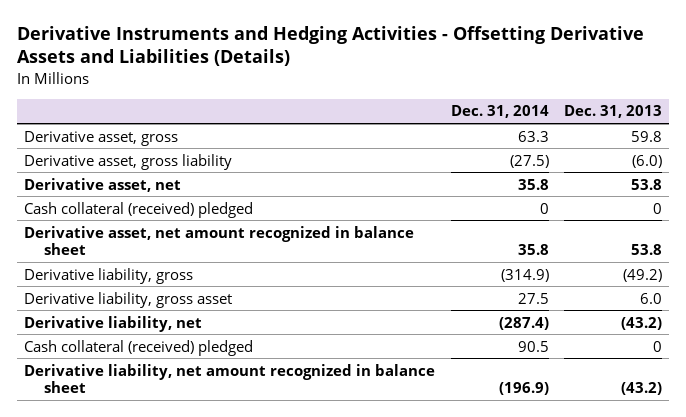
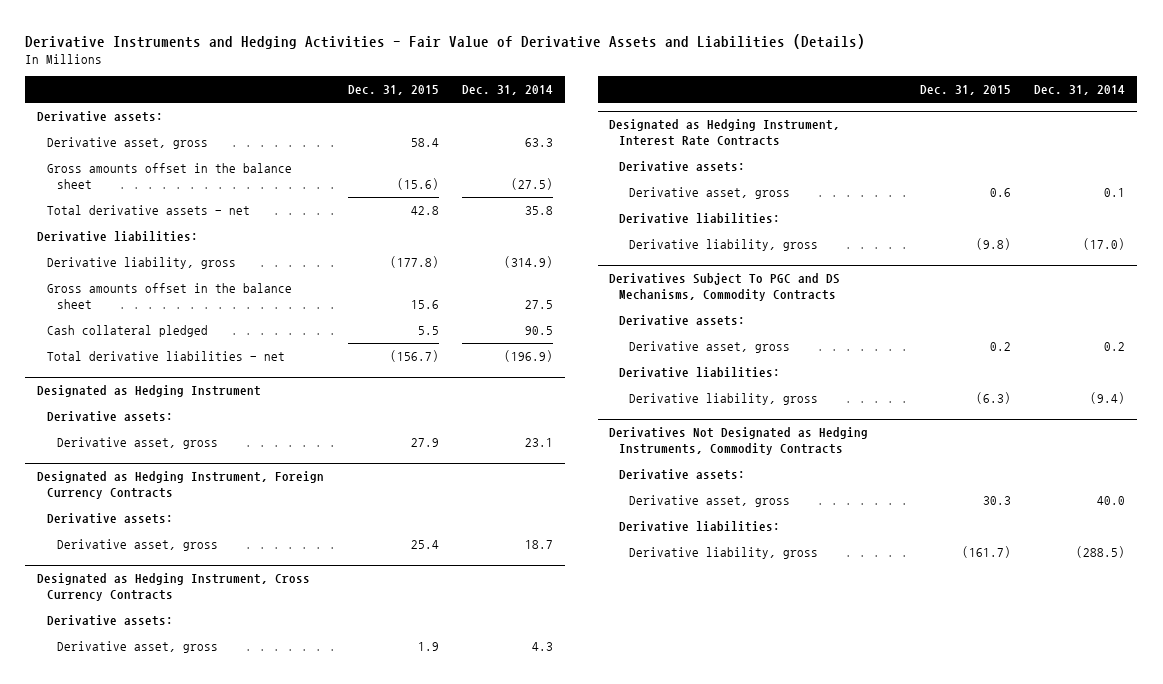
- Derivative Instruments and Hedging Activities - Offsetting Derivative Assets and Liabilities (Details)
+ Derivative Instruments and Hedging Activities - Fair Value of Derivative Assets and Liabilities (Details)
- | Dec. 31, 2014 | Dec. 31, 2013
+ | Dec. 31, 2015 | Dec. 31, 2014
+ Derivative assets:
- Derivative asset, gross liability | (27.5) | (6.0)
- Derivative asset, net | 35.8 | 53.8
- Cash collateral (received) pledged | 0 | 0
- Derivative asset, net amount recognized in balance sheet | 35.8 | 53.8
+ Gross amounts offset in the balance sheet | (15.6) | (27.5)
+ Total derivative assets - net | 42.8 | 35.8
+ Derivative liabilities:
- Derivative liability, gross asset | 27.5 | 6.0
- Derivative liability, net | (287.4) | (43.2)
- Cash collateral (received) pledged | 90.5 | 0
- Derivative liability, net amount recognized in balance sheet | (196.9) | (43.2)
+ Gross amounts offset in the balance sheet | 15.6 | 27.5
+ Cash collateral pledged | 5.5 | 90.5
+ Total derivative liabilities - net | (156.7) | (196.9)
+ Designated as Hedging Instrument
+ Derivative assets:
+ Derivative asset, gross | 27.9 | 23.1
+ Designated as Hedging Instrument, Foreign Currency Contracts
+ Derivative assets:
+ Derivative asset, gross | 25.4 | 18.7
+ Designated as Hedging Instrument, Cross Currency Contracts
+ Derivative assets:
+ Derivative asset, gross | 1.9 | 4.3
+ Designated as Hedging Instrument, Interest Rate Contracts
+ Derivative assets:
+ Derivative asset, gross | 0.6 | 0.1
+ Derivative liabilities:
+ Derivative liability, gross | (9.8) | (17.0)
+ Derivatives Subject To PGC and DS Mechanisms, Commodity Contracts
+ Derivative assets:
+ Derivative asset, gross | 0.2 | 0.2
+ Derivative liabilities:
+ Derivative liability, gross | (6.3) | (9.4)
+ Derivatives Not Designated as Hedging Instruments, Commodity Contracts
+ Derivative assets:
+ Derivative asset, gross | 30.3 | 40.0
+ Derivative liabilities:
+ Derivative liability, gross | (161.7) | (288.5)

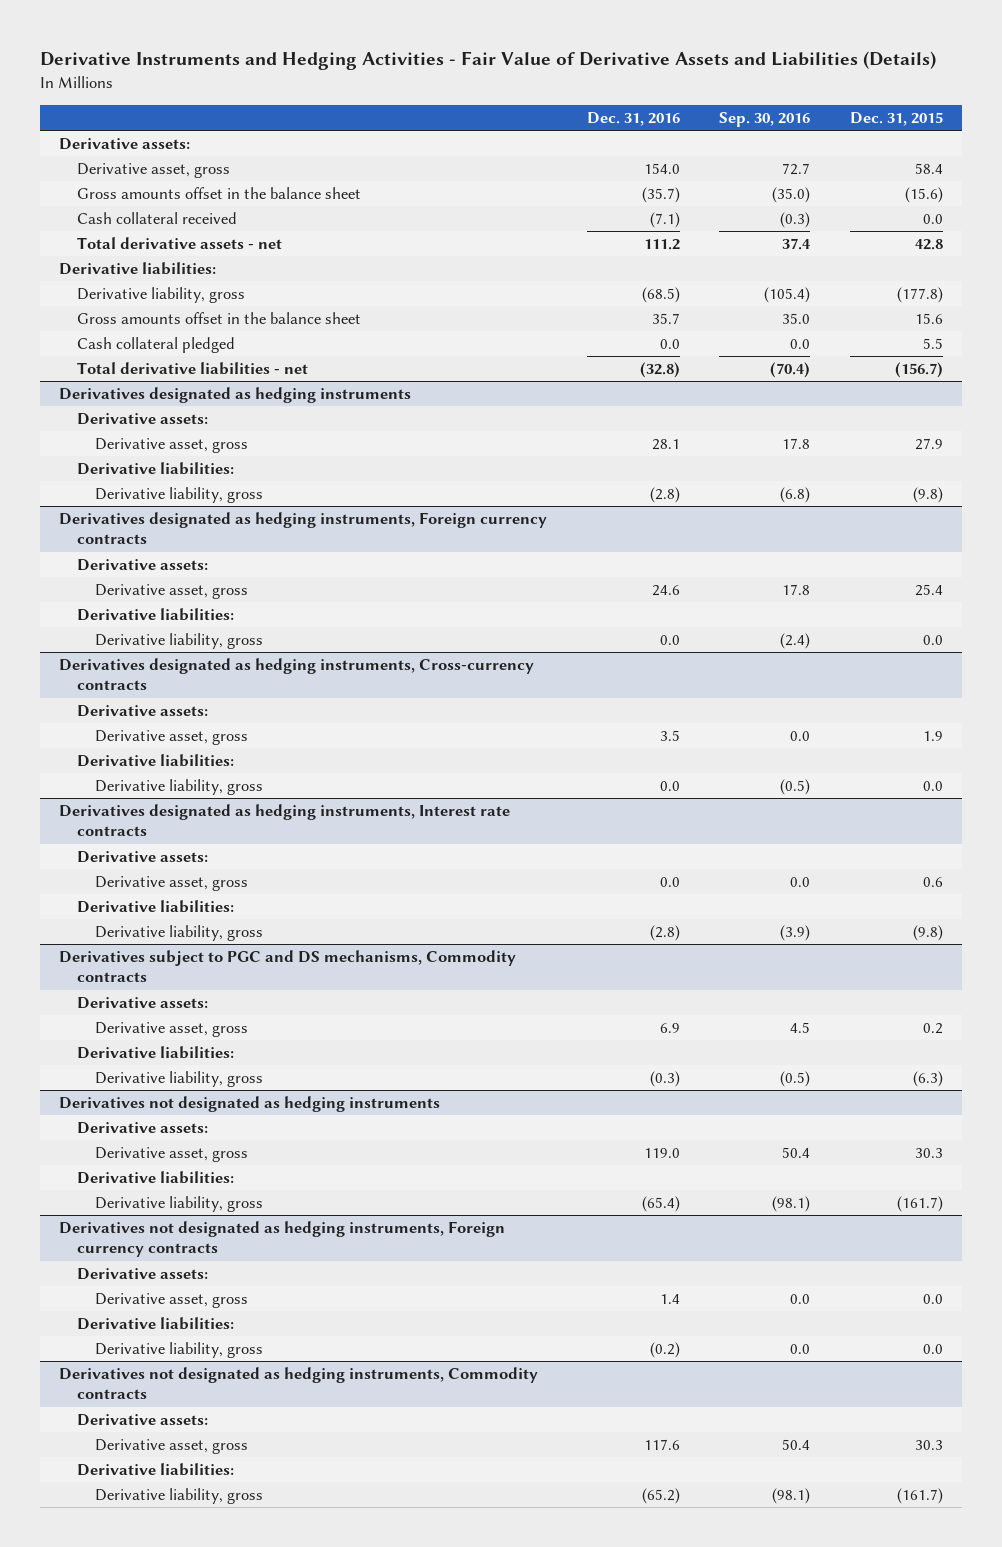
- | Dec. 31, 2015 | Dec. 31, 2014
+ | Dec. 31, 2016 | Sep. 30, 2016 | Dec. 31, 2015
+ Cash collateral received | (7.1) | (0.3) | 0.0
- Designated as Hedging Instrument
+ Derivatives designated as hedging instruments
- Designated as Hedging Instrument, Foreign Currency Contracts
+ Derivative liabilities:
+ Derivative liability, gross | (2.8) | (6.8) | (9.8)
+ Derivatives designated as hedging instruments, Foreign currency contracts
- Designated as Hedging Instrument, Cross Currency Contracts
+ Derivative liabilities:
+ Derivative liability, gross | 0.0 | (2.4) | 0.0
+ Derivatives designated as hedging instruments, Cross-currency contracts
- Designated as Hedging Instrument, Interest Rate Contracts
+ Derivative liabilities:
+ Derivative liability, gross | 0.0 | (0.5) | 0.0
+ Derivatives designated as hedging instruments, Interest rate contracts
- Derivatives Subject To PGC and DS Mechanisms, Commodity Contracts
+ Derivatives subject to PGC and DS mechanisms, Commodity contracts
- Derivatives Not Designated as Hedging Instruments, Commodity Contracts
+ Derivatives not designated as hedging instruments
+ Derivatives not designated as hedging instruments, Foreign currency contracts
+ Derivative assets:
+ Derivative asset, gross | 1.4 | 0.0 | 0.0
+ Derivative liabilities:
+ Derivative liability, gross | (0.2) | 0.0 | 0.0
+ Derivatives not designated as hedging instruments, Commodity contracts
+ Derivative assets:
+ Derivative asset, gross | 117.6 | 50.4 | 30.3
+ Derivative liabilities:
+ Derivative liability, gross | (65.2) | (98.1) | (161.7)

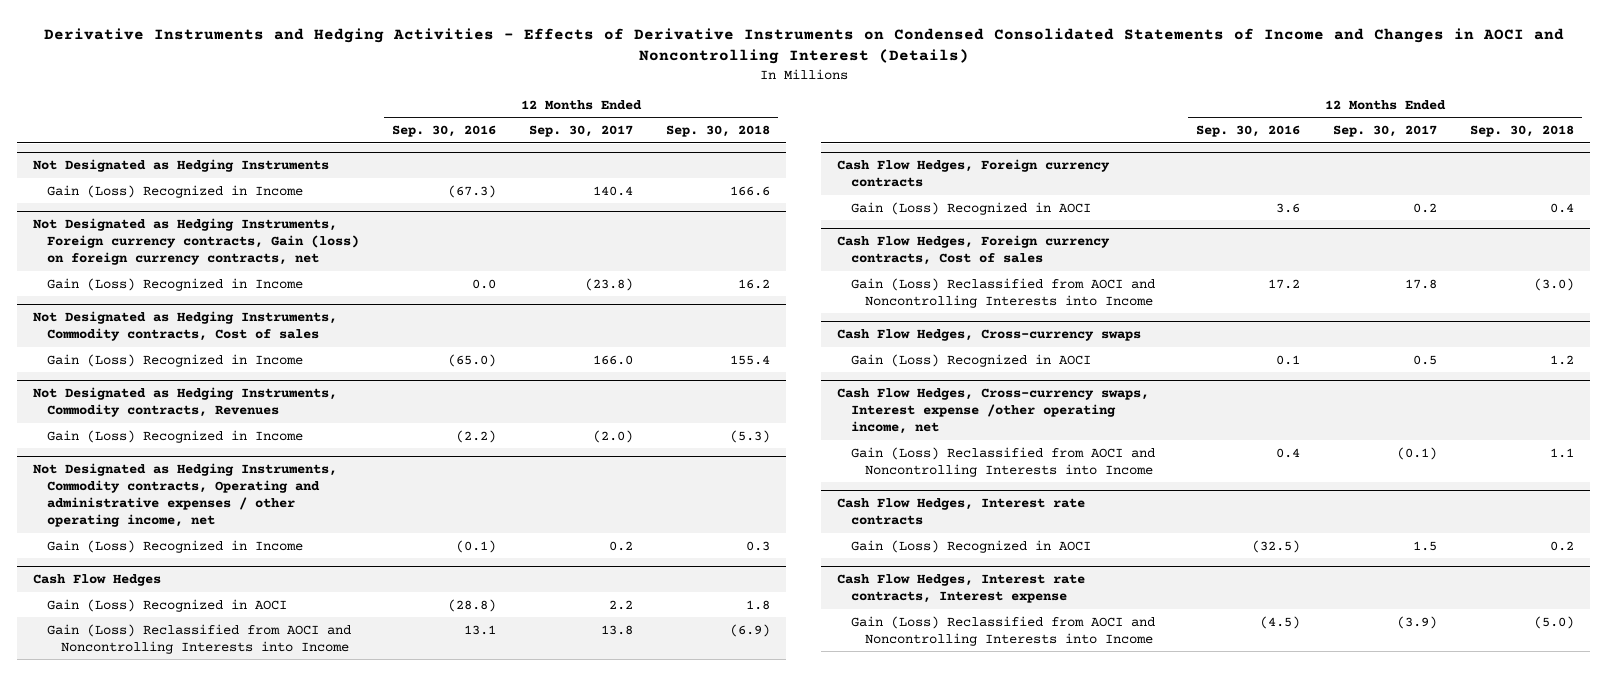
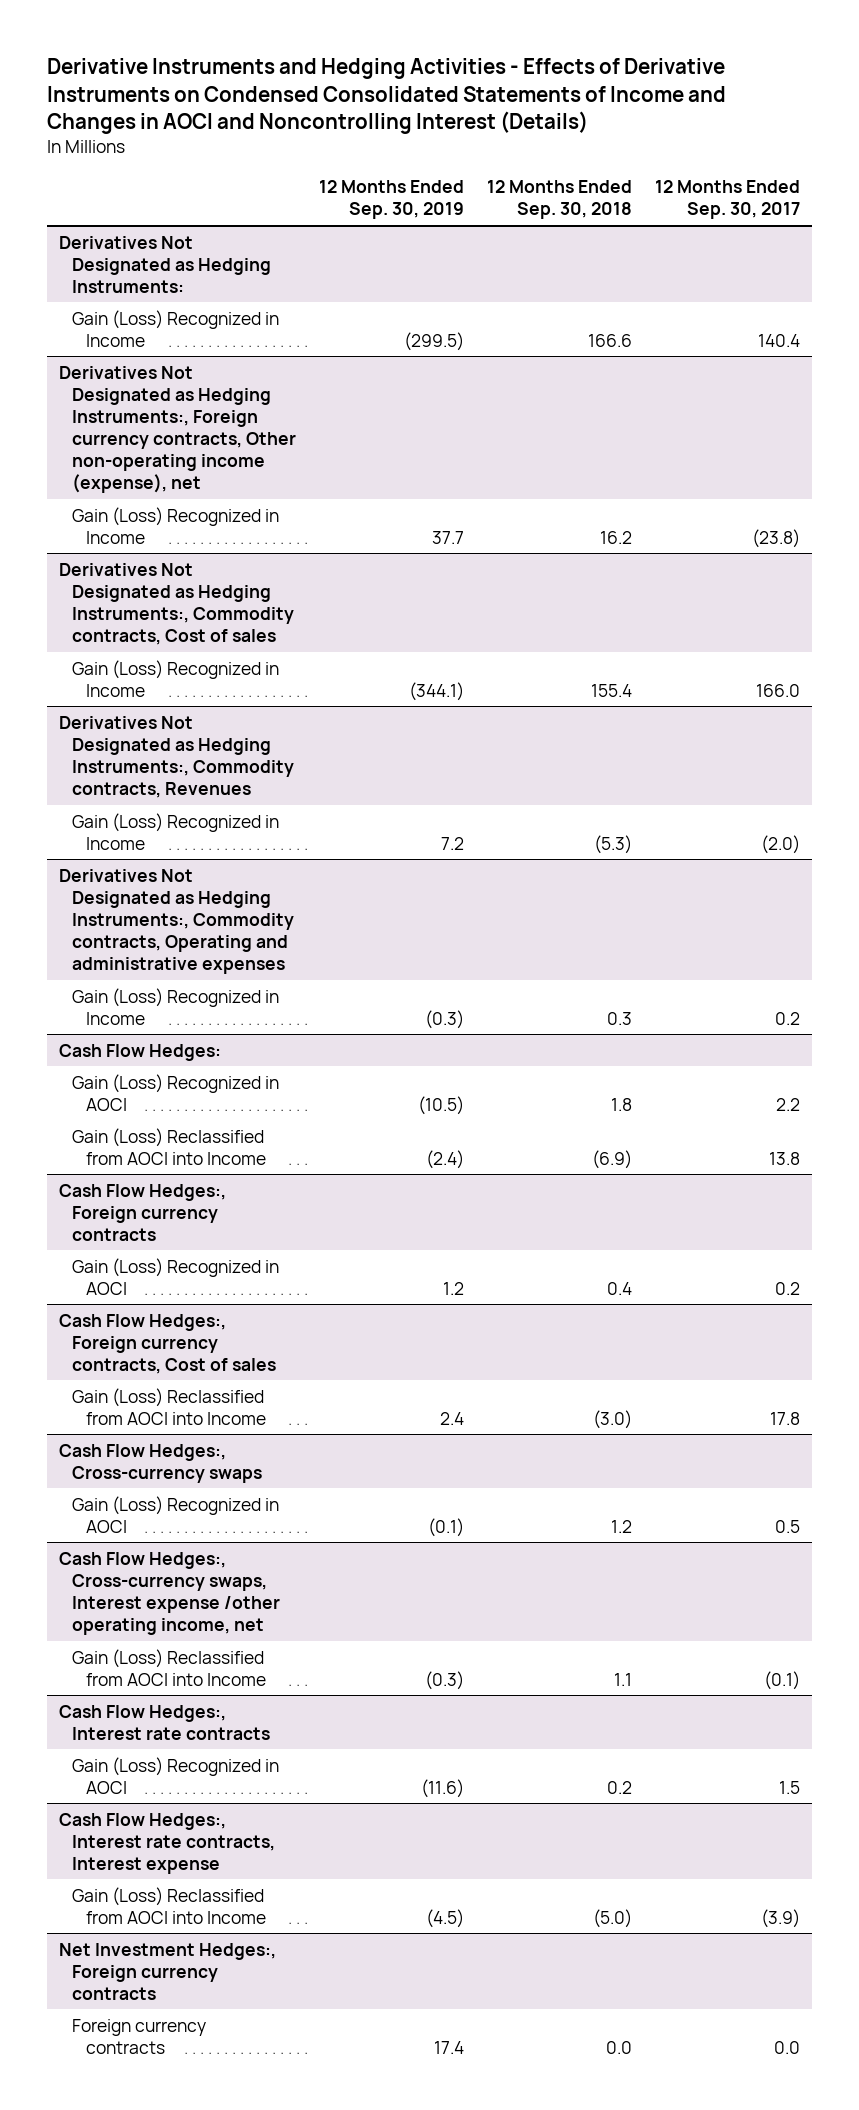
- | 12 Months Ended Sep. 30, 2016 | 12 Months Ended Sep. 30, 2017 | 12 Months Ended Sep. 30, 2018
+ | 12 Months Ended Sep. 30, 2019 | 12 Months Ended Sep. 30, 2018 | 12 Months Ended Sep. 30, 2017
- Not Designated as Hedging Instruments
+ Derivatives Not Designated as Hedging Instruments:
- Not Designated as Hedging Instruments, Foreign currency contracts, Gain (loss) on foreign currency contracts, net
+ Derivatives Not Designated as Hedging Instruments:, Foreign currency contracts, Other non-operating income (expense), net
- Not Designated as Hedging Instruments, Commodity contracts, Cost of sales
+ Derivatives Not Designated as Hedging Instruments:, Commodity contracts, Cost of sales
- Not Designated as Hedging Instruments, Commodity contracts, Revenues
+ Derivatives Not Designated as Hedging Instruments:, Commodity contracts, Revenues
- Not Designated as Hedging Instruments, Commodity contracts, Operating and administrative expenses / other operating income, net
+ Derivatives Not Designated as Hedging Instruments:, Commodity contracts, Operating and administrative expenses
- Cash Flow Hedges
+ Cash Flow Hedges:
- Gain (Loss) Reclassified from AOCI and Noncontrolling Interests into Income | 13.1 | 13.8 | (6.9)
- Cash Flow Hedges, Foreign currency contracts
+ Gain (Loss) Reclassified from AOCI into Income | (2.4) | (6.9) | 13.8
+ Cash Flow Hedges:, Foreign currency contracts
- Cash Flow Hedges, Foreign currency contracts, Cost of sales
- Gain (Loss) Reclassified from AOCI and Noncontrolling Interests into Income | 17.2 | 17.8 | (3.0)
- Cash Flow Hedges, Cross-currency swaps
+ Cash Flow Hedges:, Foreign currency contracts, Cost of sales
+ Gain (Loss) Reclassified from AOCI into Income | 2.4 | (3.0) | 17.8
+ Cash Flow Hedges:, Cross-currency swaps
- Cash Flow Hedges, Cross-currency swaps, Interest expense /other operating income, net
- Gain (Loss) Reclassified from AOCI and Noncontrolling Interests into Income | 0.4 | (0.1) | 1.1
- Cash Flow Hedges, Interest rate contracts
+ Cash Flow Hedges:, Cross-currency swaps, Interest expense /other operating income, net
+ Gain (Loss) Reclassified from AOCI into Income | (0.3) | 1.1 | (0.1)
+ Cash Flow Hedges:, Interest rate contracts
- Cash Flow Hedges, Interest rate contracts, Interest expense
- Gain (Loss) Reclassified from AOCI and Noncontrolling Interests into Income | (4.5) | (3.9) | (5.0)
+ Cash Flow Hedges:, Interest rate contracts, Interest expense
+ Gain (Loss) Reclassified from AOCI into Income | (4.5) | (5.0) | (3.9)
+ Net Investment Hedges:, Foreign currency contracts
+ Foreign currency contracts | 17.4 | 0.0 | 0.0

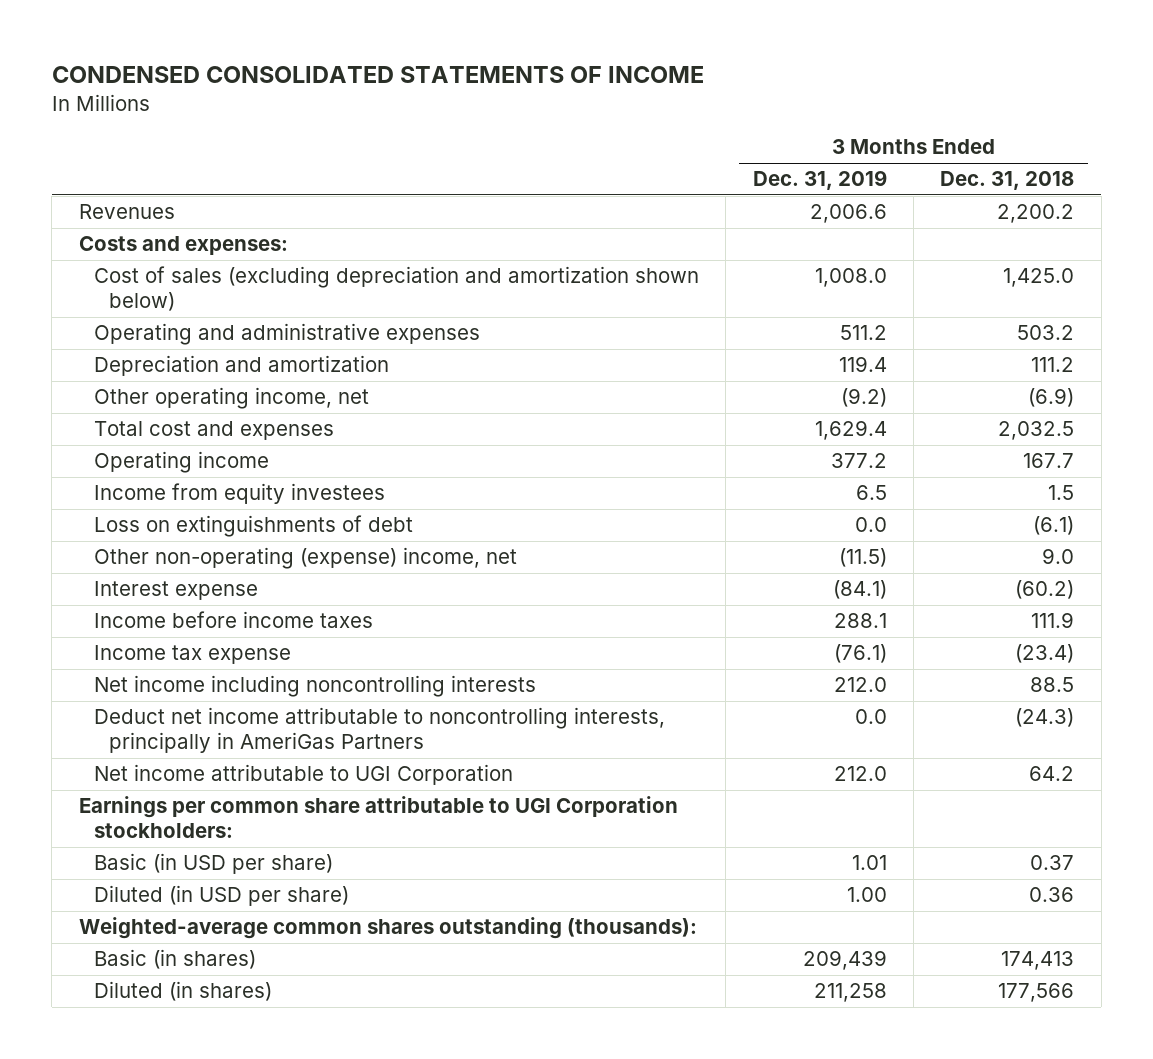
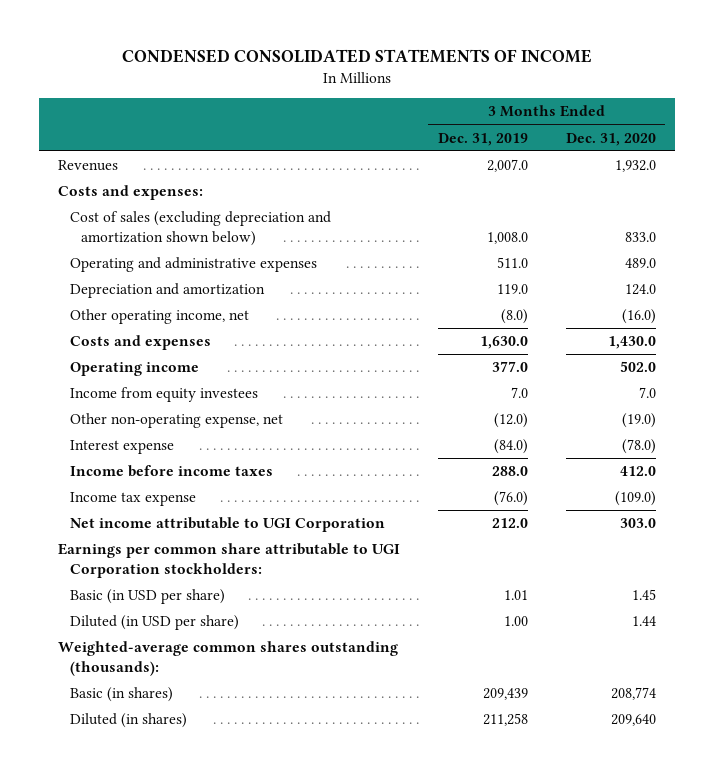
- | 3 Months Ended Dec. 31, 2019 | 3 Months Ended Dec. 31, 2018
+ | 3 Months Ended Dec. 31, 2019 | 3 Months Ended Dec. 31, 2020
- Revenues | 2,006.6 | 2,200.2
+ Revenues | 2,007.0 | 1,932.0
- Operating and administrative expenses | 511.2 | 503.2
- Depreciation and amortization | 119.4 | 111.2
- Other operating income, net | (9.2) | (6.9)
- Total cost and expenses | 1,629.4 | 2,032.5
- Operating income | 377.2 | 167.7
- Income from equity investees | 6.5 | 1.5
- Loss on extinguishments of debt | 0.0 | (6.1)
- Other non-operating (expense) income, net | (11.5) | 9.0
- Interest expense | (84.1) | (60.2)
- Income before income taxes | 288.1 | 111.9
- Income tax expense | (76.1) | (23.4)
- Net income including noncontrolling interests | 212.0 | 88.5
- Deduct net income attributable to noncontrolling interests, principally in AmeriGas Partners | 0.0 | (24.3)
+ Operating and administrative expenses | 511.0 | 489.0
+ Depreciation and amortization | 119.0 | 124.0
+ Other operating income, net | (8.0) | (16.0)
+ Costs and expenses | 1,630.0 | 1,430.0
+ Operating income | 377.0 | 502.0
+ Income from equity investees | 7.0 | 7.0
+ Other non-operating expense, net | (12.0) | (19.0)
+ Interest expense | (84.0) | (78.0)
+ Income before income taxes | 288.0 | 412.0
+ Income tax expense | (76.0) | (109.0)

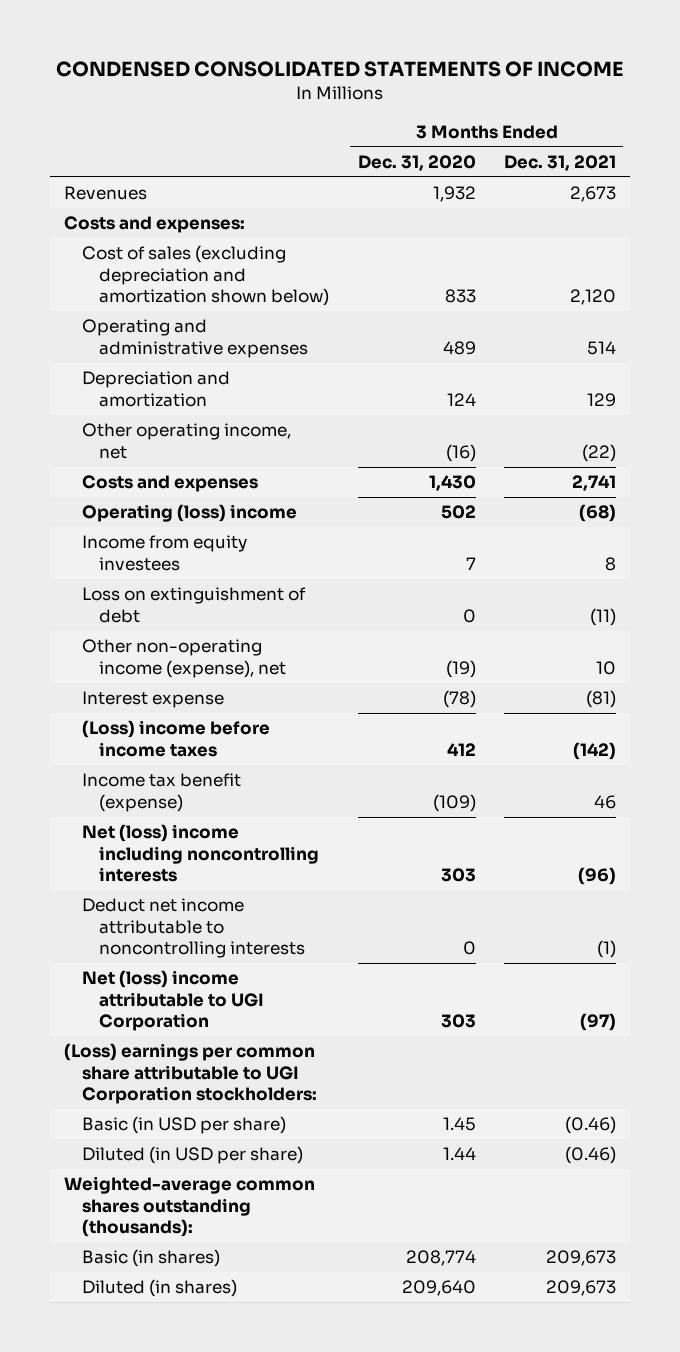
- | 3 Months Ended Dec. 31, 2019 | 3 Months Ended Dec. 31, 2020
+ | 3 Months Ended Dec. 31, 2020 | 3 Months Ended Dec. 31, 2021
- Revenues | 2,007.0 | 1,932.0
+ Revenues | 1,932 | 2,673
- Cost of sales (excluding depreciation and amortization shown below) | 1,008.0 | 833.0
- Operating and administrative expenses | 511.0 | 489.0
- Depreciation and amortization | 119.0 | 124.0
- Other operating income, net | (8.0) | (16.0)
- Costs and expenses | 1,630.0 | 1,430.0
- Operating income | 377.0 | 502.0
- Income from equity investees | 7.0 | 7.0
- Other non-operating expense, net | (12.0) | (19.0)
- Interest expense | (84.0) | (78.0)
- Income before income taxes | 288.0 | 412.0
- Income tax expense | (76.0) | (109.0)
- Net income attributable to UGI Corporation | 212.0 | 303.0
- Earnings per common share attributable to UGI Corporation stockholders:
+ Cost of sales (excluding depreciation and amortization shown below) | 833 | 2,120
+ Operating and administrative expenses | 489 | 514
+ Depreciation and amortization | 124 | 129
+ Other operating income, net | (16) | (22)
+ Costs and expenses | 1,430 | 2,741
+ Operating (loss) income | 502 | (68)
+ Income from equity investees | 7 | 8
+ Loss on extinguishment of debt | 0 | (11)
+ Other non-operating income (expense), net | (19) | 10
+ Interest expense | (78) | (81)
+ (Loss) income before income taxes | 412 | (142)
+ Income tax benefit (expense) | (109) | 46
+ Net (loss) income including noncontrolling interests | 303 | (96)
+ Deduct net income attributable to noncontrolling interests | 0 | (1)
+ Net (loss) income attributable to UGI Corporation | 303 | (97)
+ (Loss) earnings per common share attributable to UGI Corporation stockholders:

